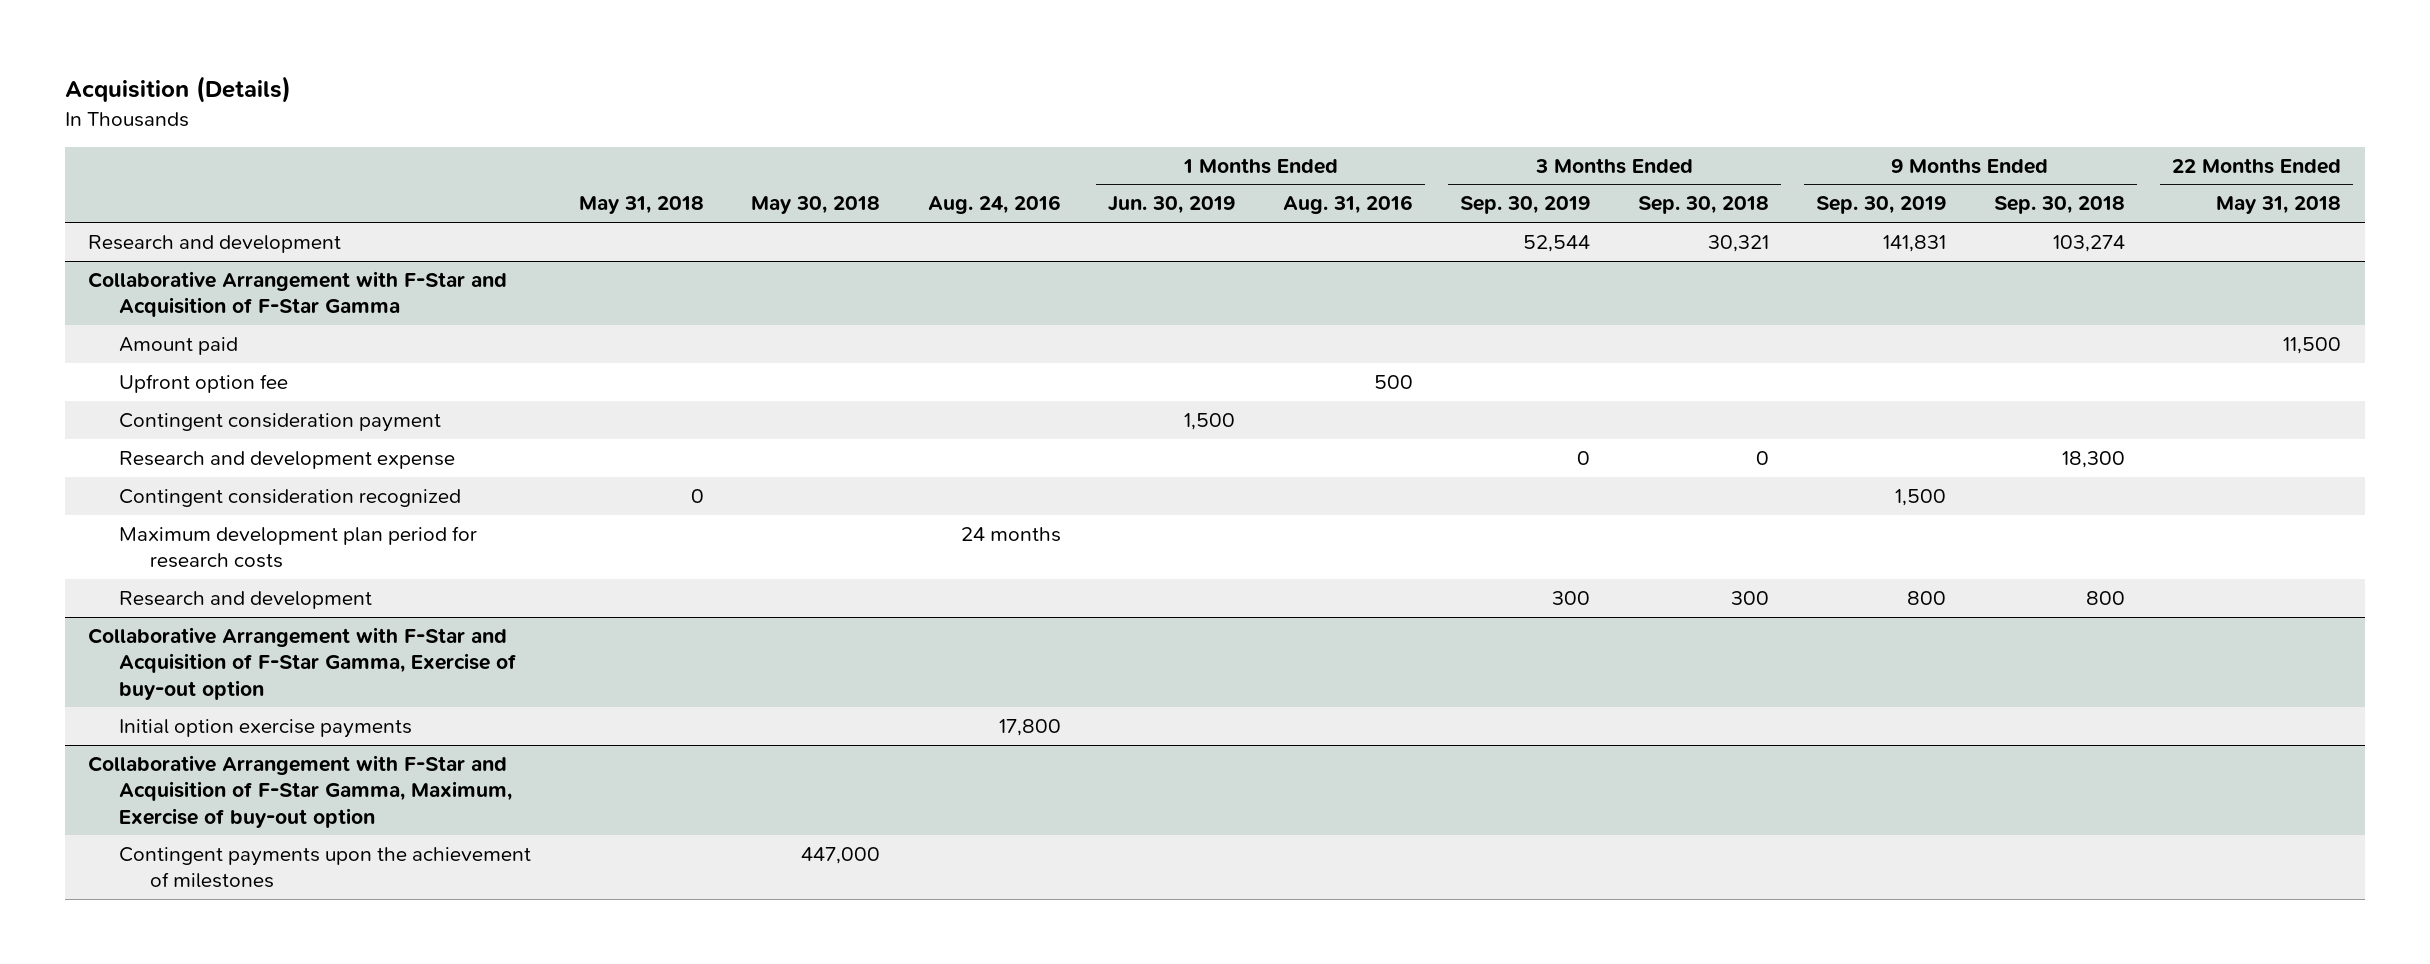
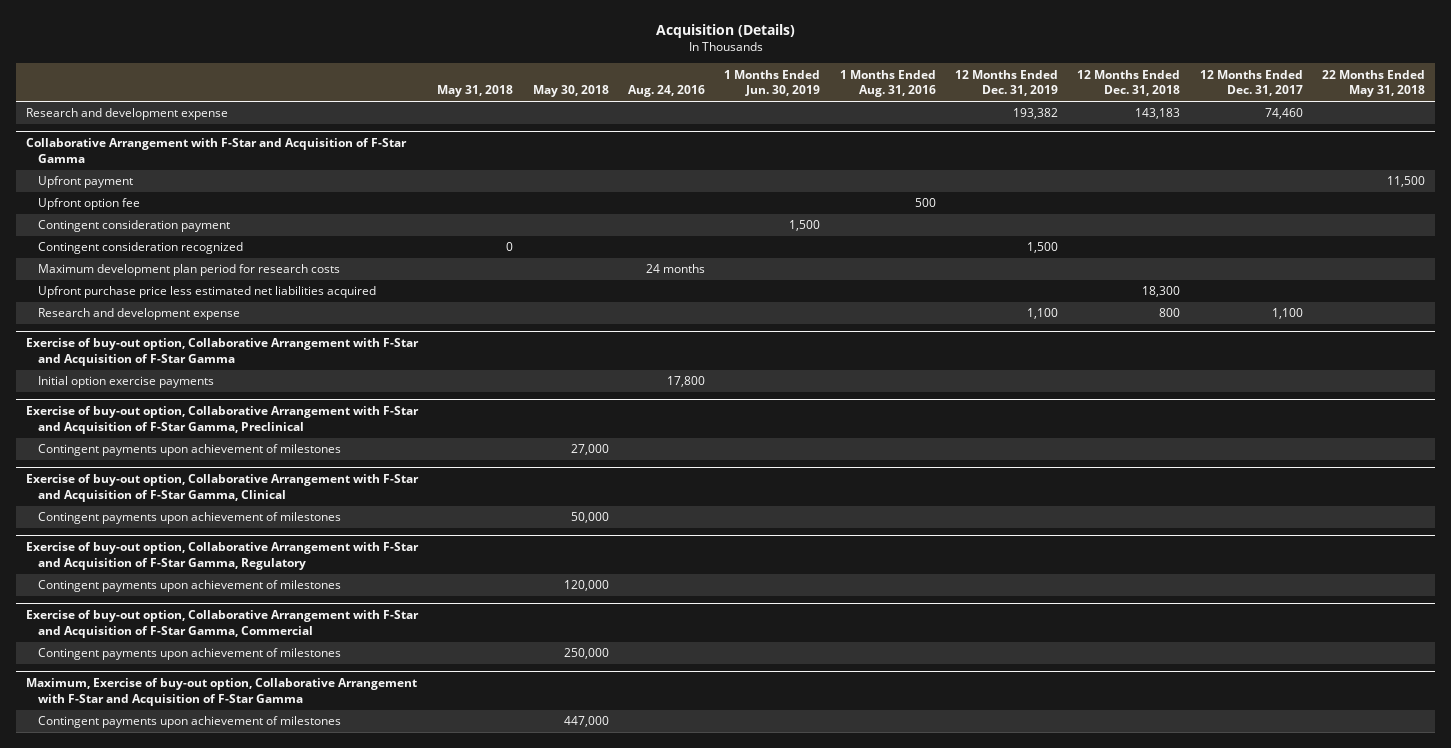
- | May 31, 2018 | May 30, 2018 | Aug. 24, 2016 | 1 Months Ended Jun. 30, 2019 | 1 Months Ended Aug. 31, 2016 | 3 Months Ended Sep. 30, 2019 | 3 Months Ended Sep. 30, 2018 | 9 Months Ended Sep. 30, 2019 | 9 Months Ended Sep. 30, 2018 | 22 Months Ended May 31, 2018
+ | May 31, 2018 | May 30, 2018 | Aug. 24, 2016 | 1 Months Ended Jun. 30, 2019 | 1 Months Ended Aug. 31, 2016 | 12 Months Ended Dec. 31, 2019 | 12 Months Ended Dec. 31, 2018 | 12 Months Ended Dec. 31, 2017 | 22 Months Ended May 31, 2018
- Research and development | | | | | | 52,544 | 30,321 | 141,831 | 103,274 |
+ Research and development expense | | | | | | 193,382 | 143,183 | 74,460 |
@ Collaborative Arrangement with F-Star and Acquisition of F-Star Gamma
- Amount paid | | | | | | | | | | 11,500
+ Upfront payment | | | | | | | | | 11,500
- Research and development | | | | | | 300 | 300 | 800 | 800 |
- Collaborative Arrangement with F-Star and Acquisition of F-Star Gamma, Exercise of buy-out option
@ Collaborative Arrangement with F-Star and Acquisition of F-Star Gamma
+ Upfront purchase price less estimated net liabilities acquired | | | | | | | 18,300 | |
moved down: Research and development expense | | | | | | 1,100 | 800 | 1,100 |
+ Exercise of buy-out option, Collaborative Arrangement with F-Star and Acquisition of F-Star Gamma
- Collaborative Arrangement with F-Star and Acquisition of F-Star Gamma, Maximum, Exercise of buy-out option
- Contingent payments upon the achievement of milestones | | 447,000 | | | | | | | |
+ Exercise of buy-out option, Collaborative Arrangement with F-Star and Acquisition of F-Star Gamma, Preclinical
+ Contingent payments upon achievement of milestones | | 27,000 | | | | | | |
+ Exercise of buy-out option, Collaborative Arrangement with F-Star and Acquisition of F-Star Gamma, Clinical
+ Contingent payments upon achievement of milestones | | 50,000 | | | | | | |
+ Exercise of buy-out option, Collaborative Arrangement with F-Star and Acquisition of F-Star Gamma, Regulatory
+ Contingent payments upon achievement of milestones | | 120,000 | | | | | | |
+ Exercise of buy-out option, Collaborative Arrangement with F-Star and Acquisition of F-Star Gamma, Commercial
+ Contingent payments upon achievement of milestones | | 250,000 | | | | | | |
+ Maximum, Exercise of buy-out option, Collaborative Arrangement with F-Star and Acquisition of F-Star Gamma
+ Contingent payments upon achievement of milestones | | 447,000 | | | | | | |

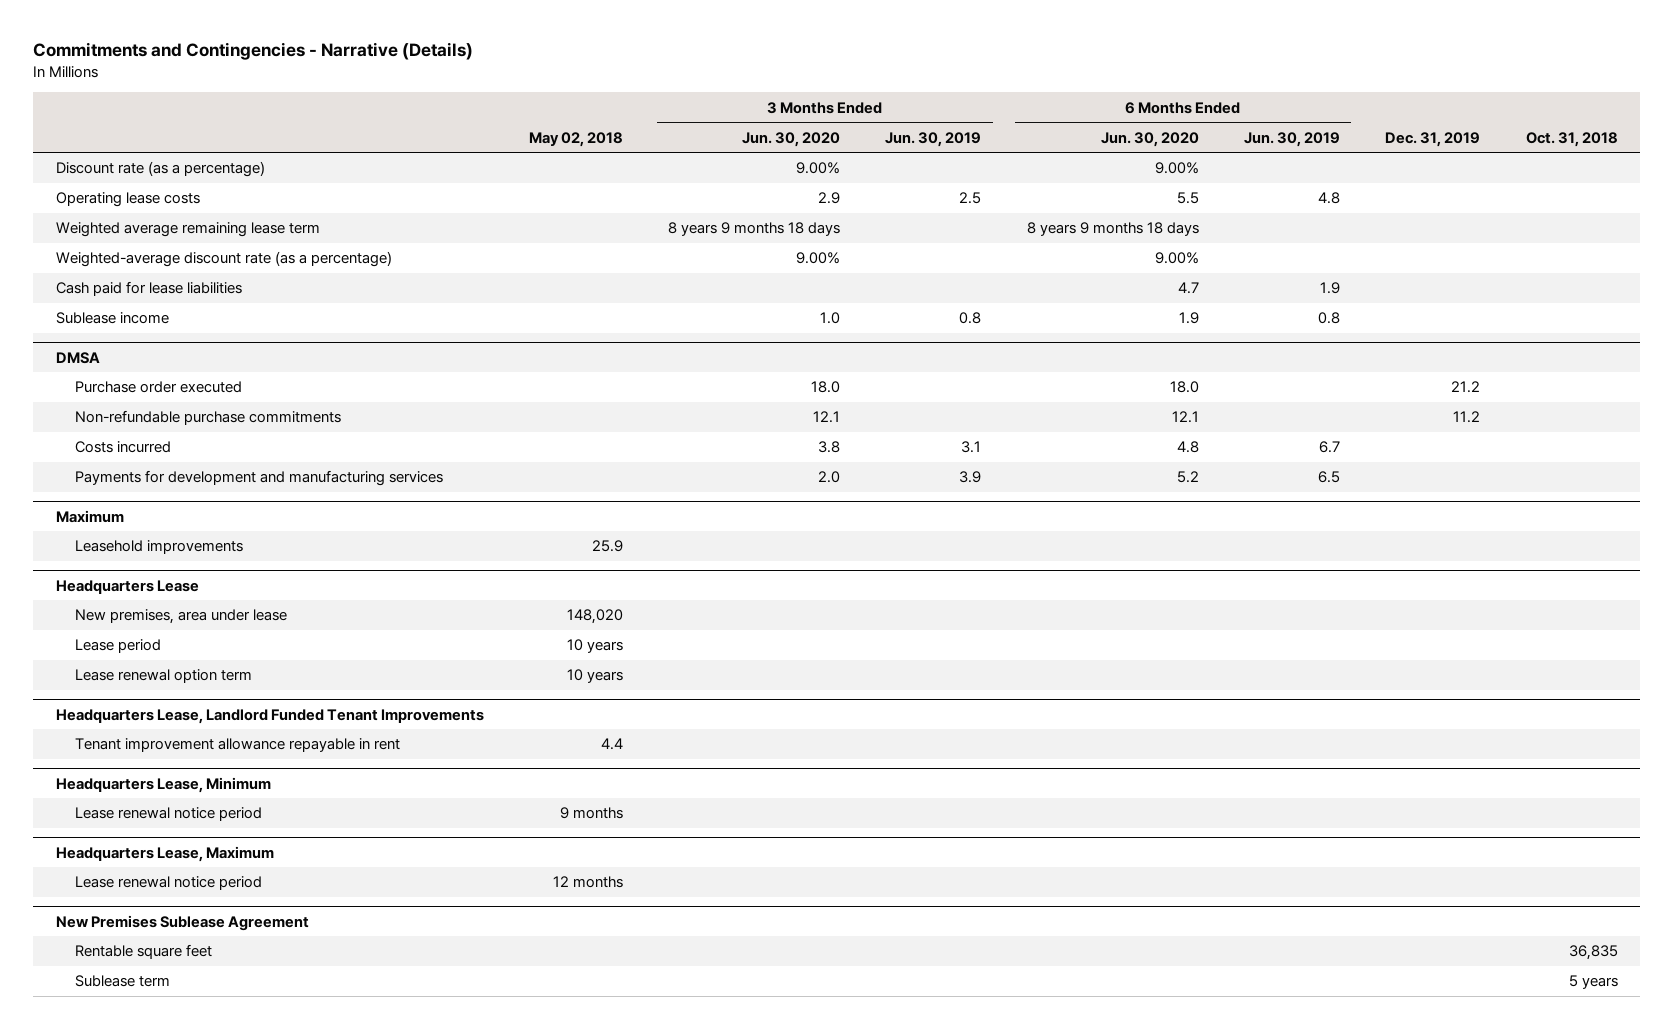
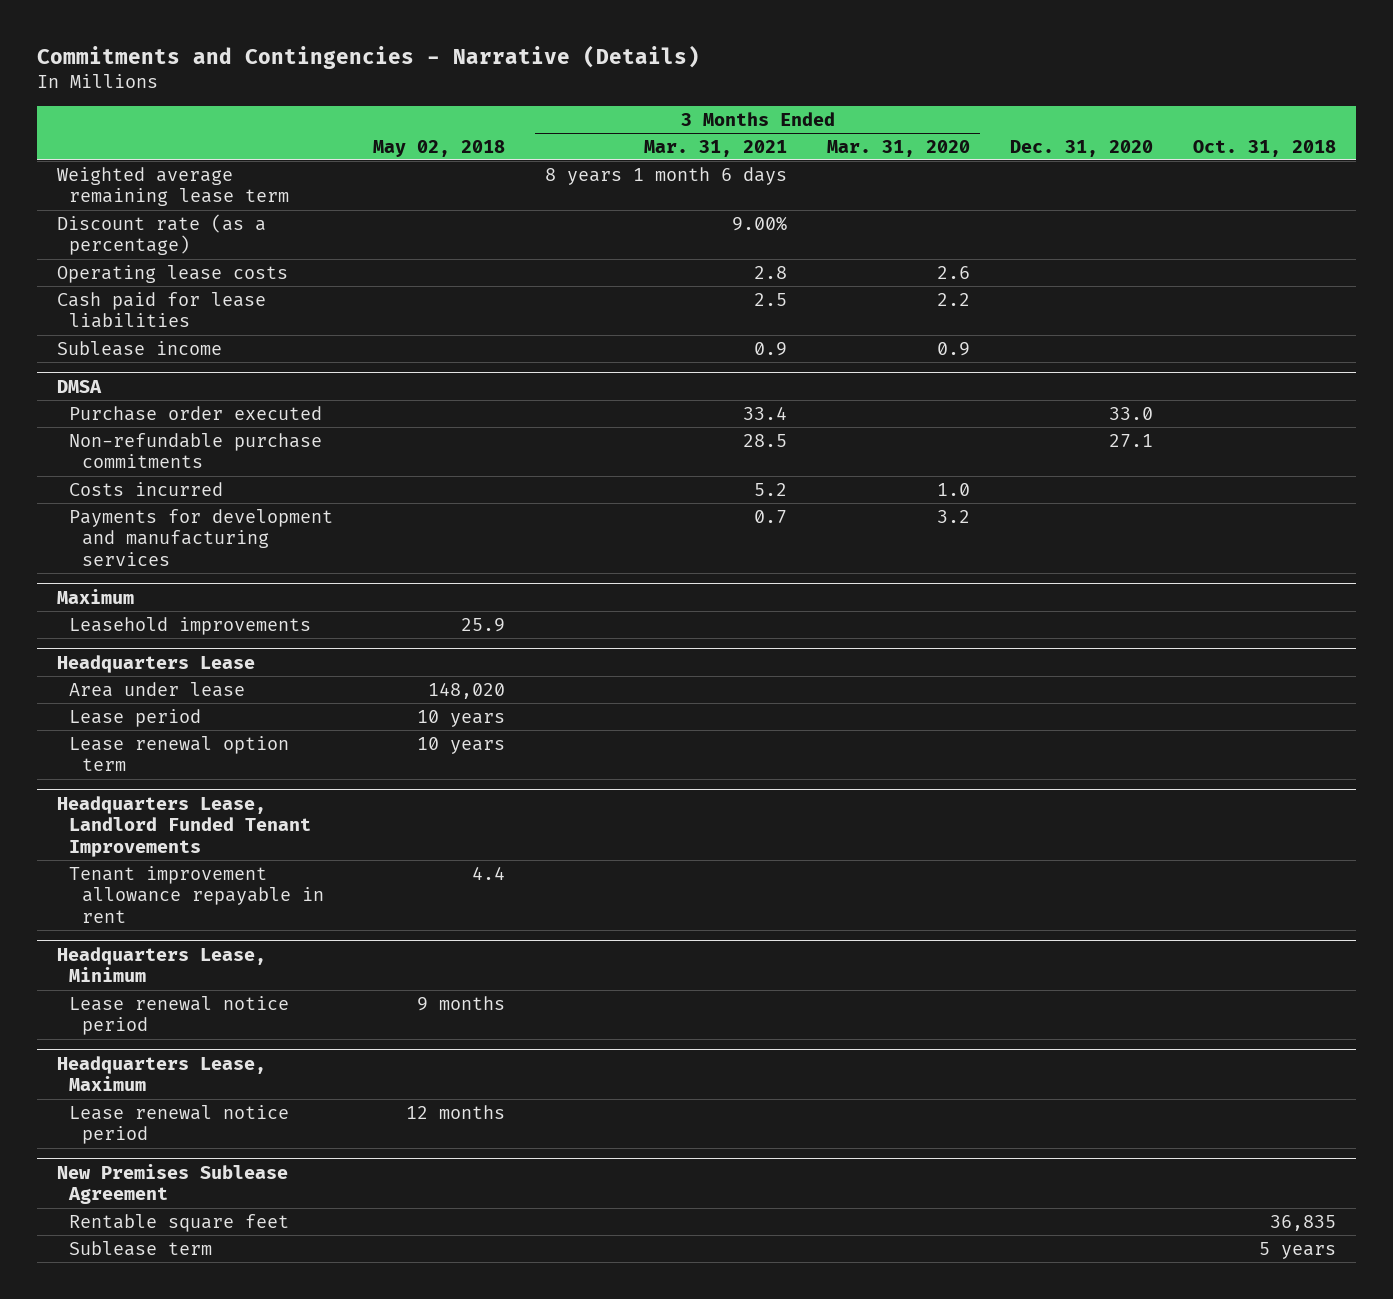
- | May 02, 2018 | 3 Months Ended Jun. 30, 2020 | 3 Months Ended Jun. 30, 2019 | 6 Months Ended Jun. 30, 2020 | 6 Months Ended Jun. 30, 2019 | Dec. 31, 2019 | Oct. 31, 2018
+ | May 02, 2018 | 3 Months Ended Mar. 31, 2021 | 3 Months Ended Mar. 31, 2020 | Dec. 31, 2020 | Oct. 31, 2018
moved up: Weighted average remaining lease term | | 8 years 1 month 6 days | | |
- Weighted-average discount rate (as a percentage) | | 9.00% | | 9.00% | | |
@ Headquarters Lease
- New premises, area under lease | 148,020 | | | | | |
+ Area under lease | 148,020 | | | |

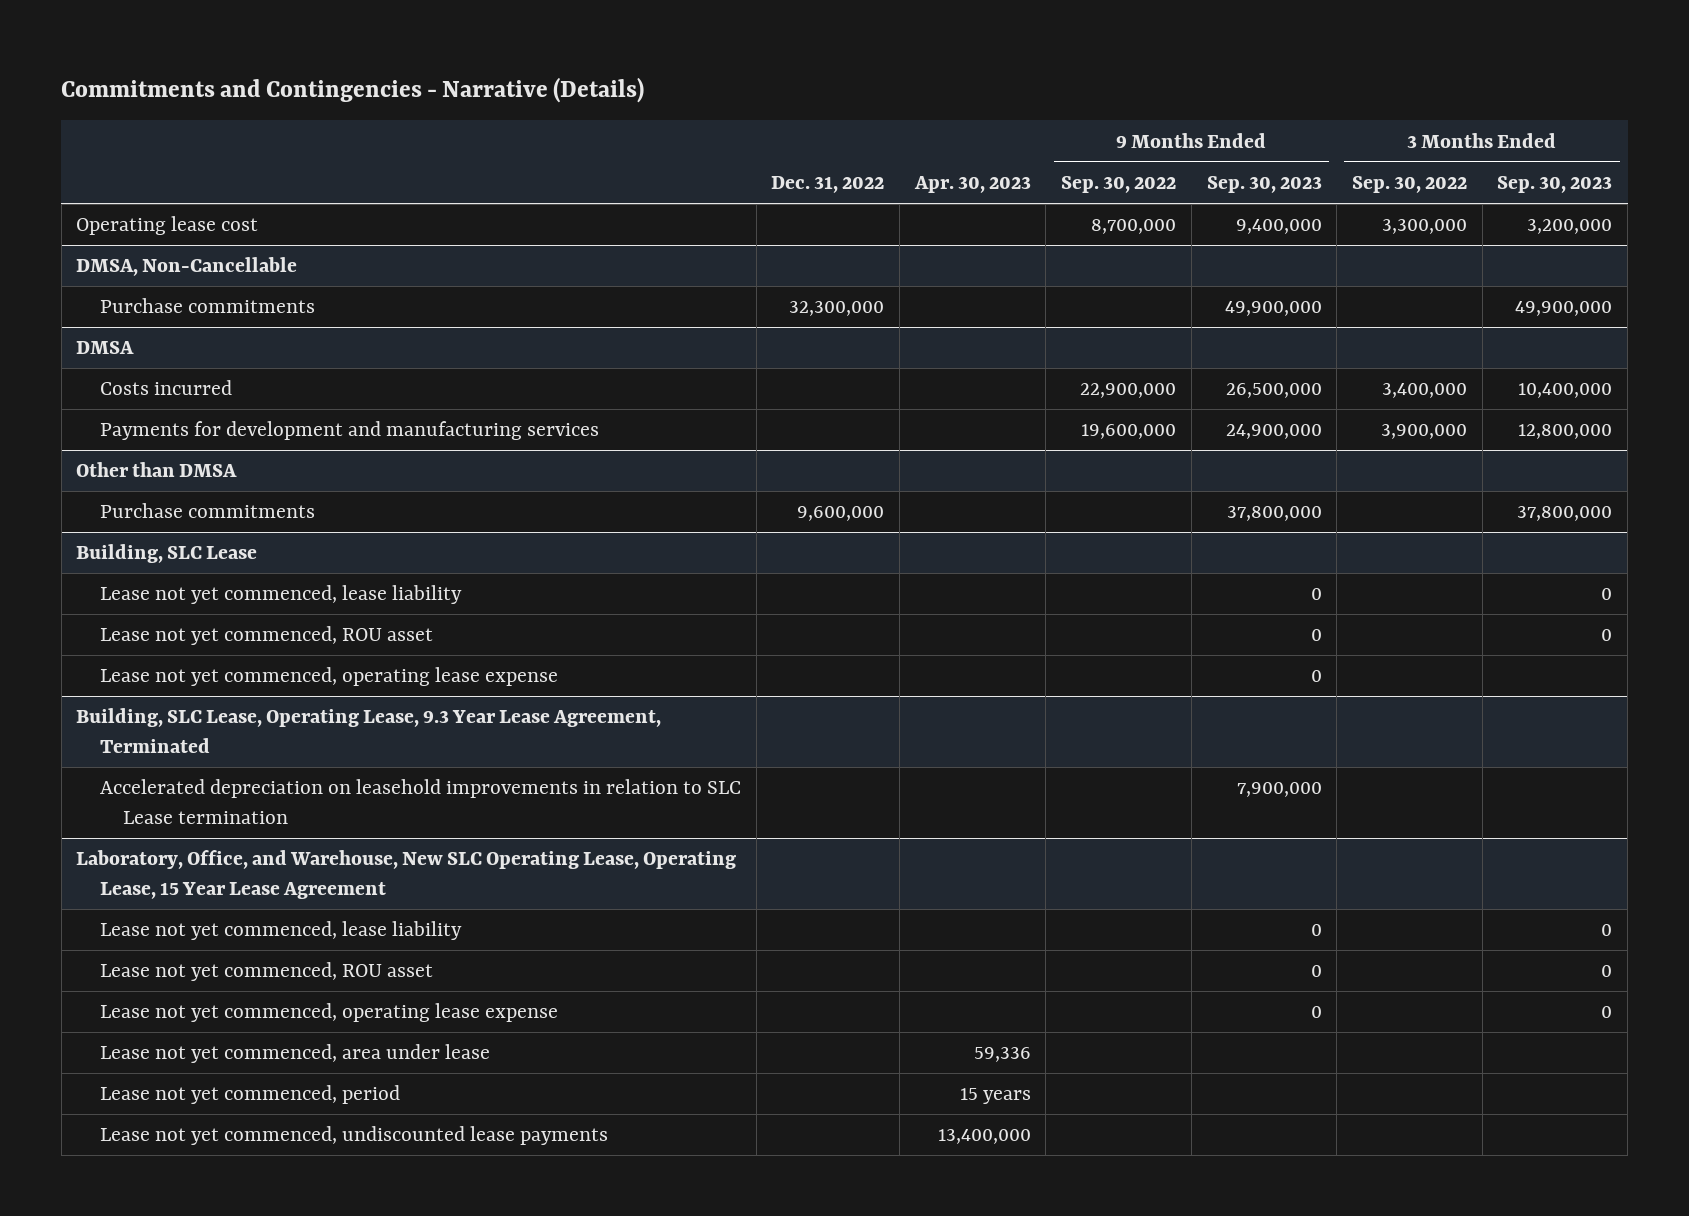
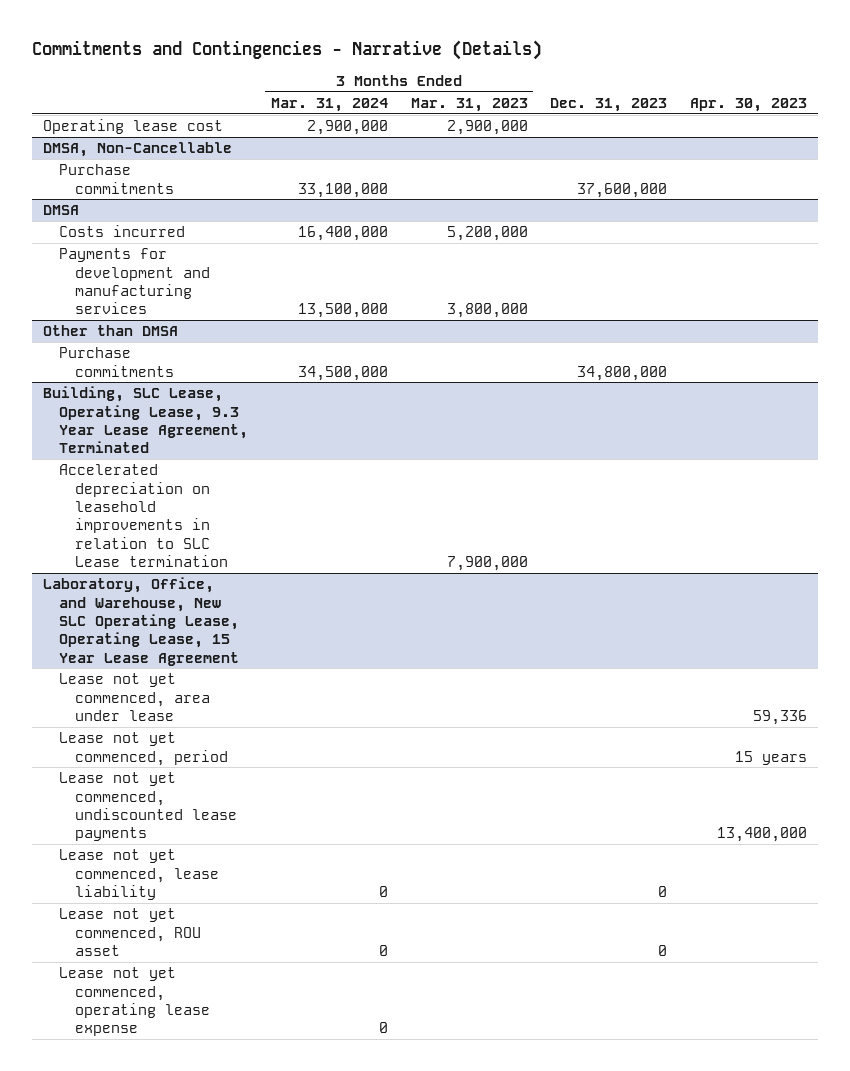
- | Dec. 31, 2022 | Apr. 30, 2023 | 9 Months Ended Sep. 30, 2022 | 9 Months Ended Sep. 30, 2023 | 3 Months Ended Sep. 30, 2022 | 3 Months Ended Sep. 30, 2023
+ | 3 Months Ended Mar. 31, 2024 | 3 Months Ended Mar. 31, 2023 | Dec. 31, 2023 | Apr. 30, 2023
- Building, SLC Lease
- Lease not yet commenced, lease liability | | | | 0 | | 0
- Lease not yet commenced, ROU asset | | | | 0 | | 0
- Lease not yet commenced, operating lease expense | | | | 0 | |
@ Laboratory, Office, and Warehouse, New SLC Operating Lease, Operating Lease, 15 Year Lease Agreement
moved down: Lease not yet commenced, lease liability | 0 | | 0 |
moved down: Lease not yet commenced, ROU asset | 0 | | 0 |
moved down: Lease not yet commenced, operating lease expense | 0 | | |

